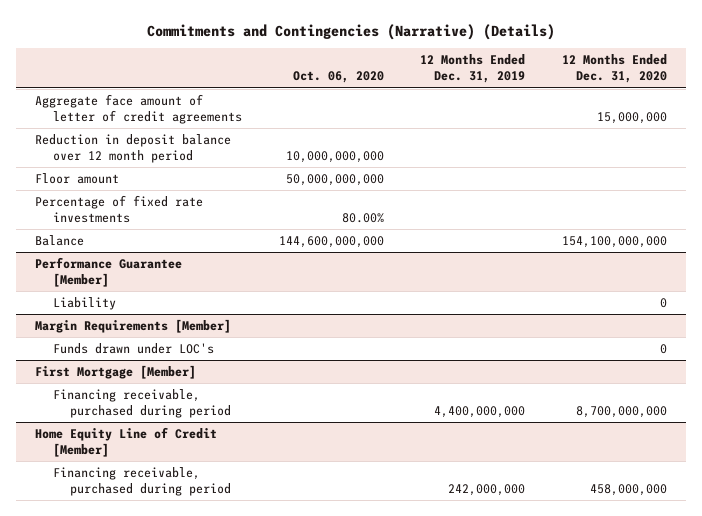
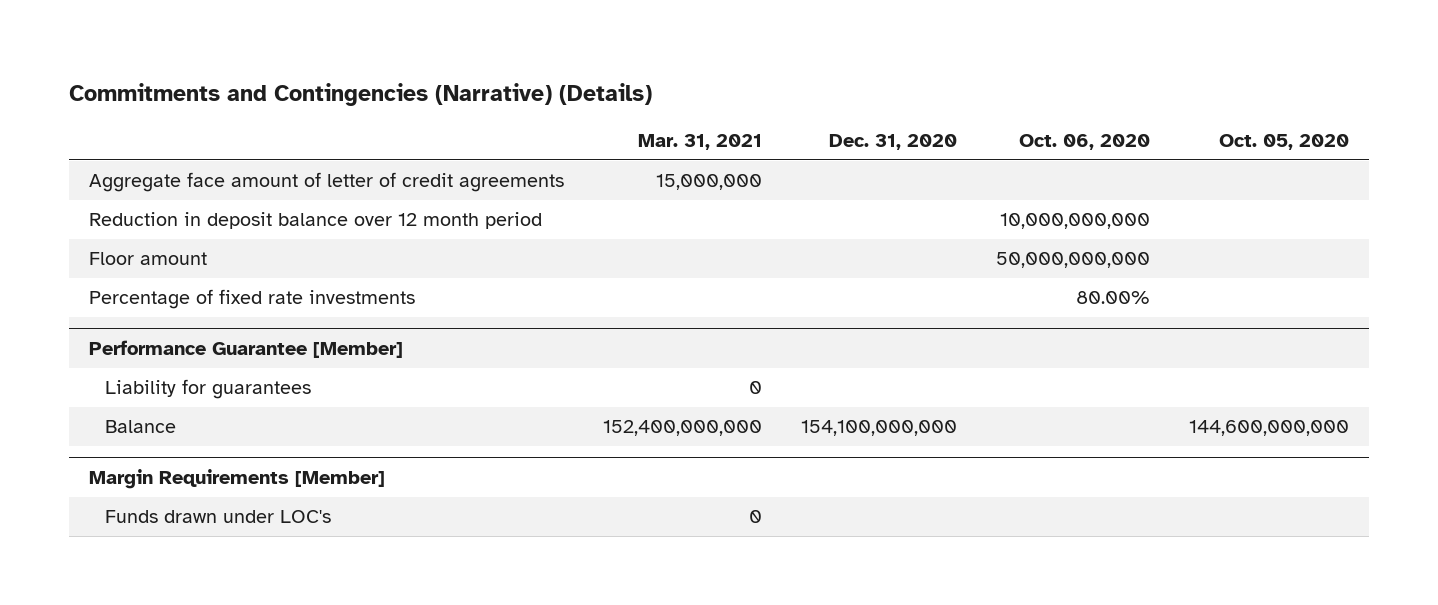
- | Oct. 06, 2020 | 12 Months Ended Dec. 31, 2019 | 12 Months Ended Dec. 31, 2020
+ | Mar. 31, 2021 | Dec. 31, 2020 | Oct. 06, 2020 | Oct. 05, 2020
- Balance | 144,600,000,000 | | 154,100,000,000
@ Performance Guarantee [Member]
- Liability | | | 0
+ Liability for guarantees | 0 | | |
+ Balance | 152,400,000,000 | 154,100,000,000 | | 144,600,000,000
- First Mortgage [Member]
- Financing receivable, purchased during period | | 4,400,000,000 | 8,700,000,000
- Home Equity Line of Credit [Member]
- Financing receivable, purchased during period | | 242,000,000 | 458,000,000

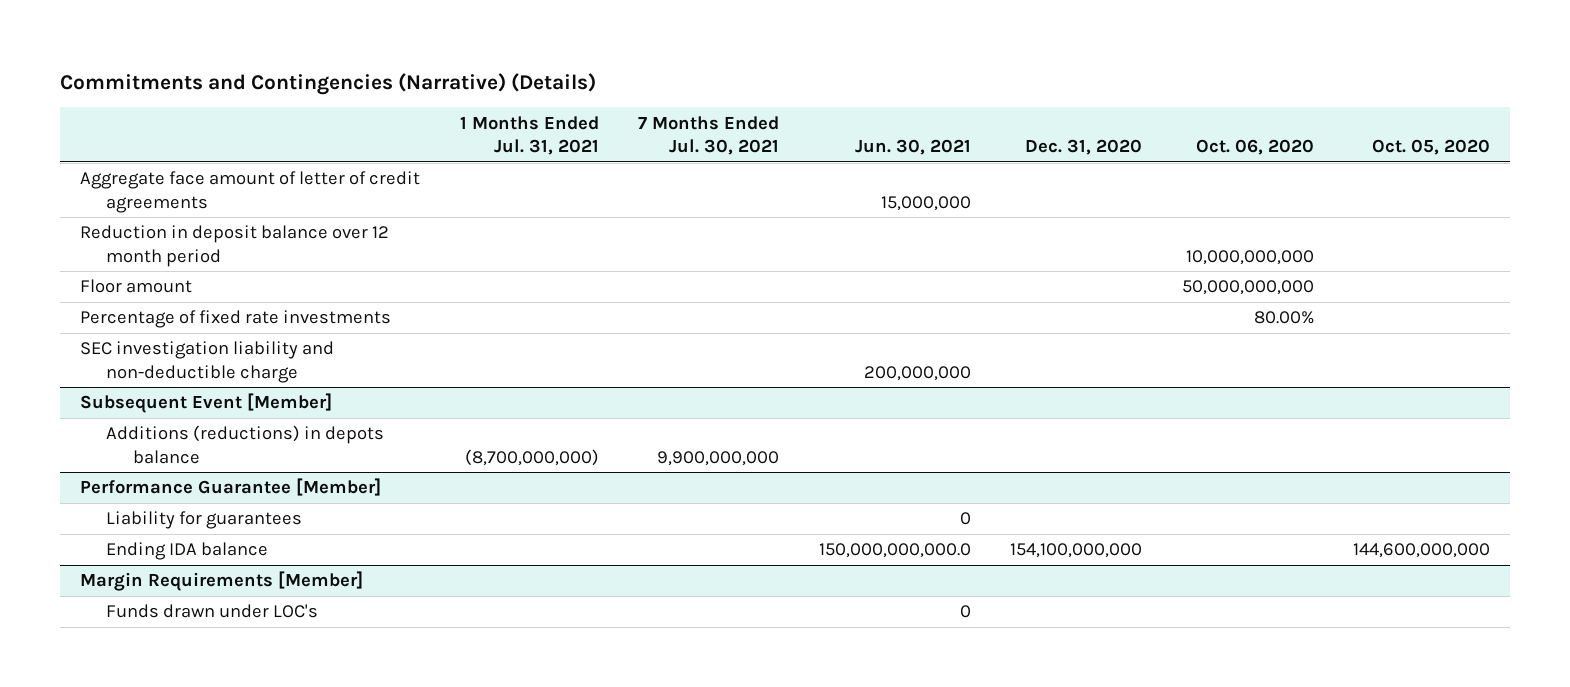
- | Mar. 31, 2021 | Dec. 31, 2020 | Oct. 06, 2020 | Oct. 05, 2020
+ | 1 Months Ended Jul. 31, 2021 | 7 Months Ended Jul. 30, 2021 | Jun. 30, 2021 | Dec. 31, 2020 | Oct. 06, 2020 | Oct. 05, 2020
+ SEC investigation liability and non-deductible charge | | | 200,000,000 | | |
+ Subsequent Event [Member]
+ Additions (reductions) in depots balance | (8,700,000,000) | 9,900,000,000 | | | |
@ Performance Guarantee [Member]
- Balance | 152,400,000,000 | 154,100,000,000 | | 144,600,000,000
+ Ending IDA balance | | | 150,000,000,000.0 | 154,100,000,000 | | 144,600,000,000

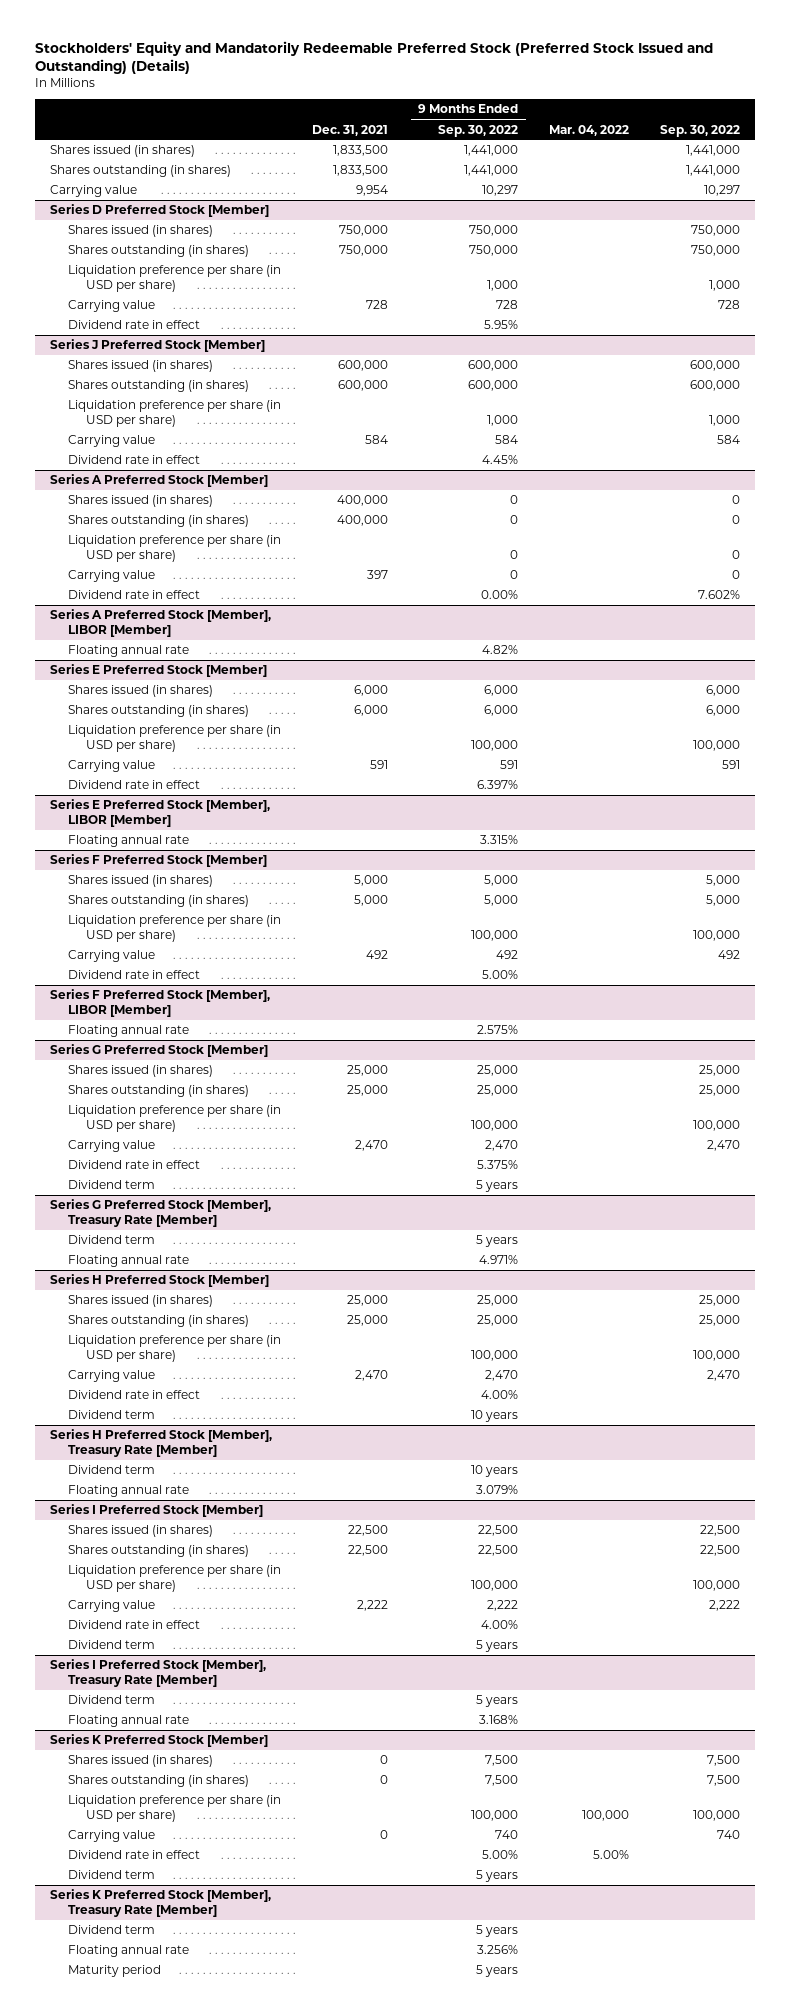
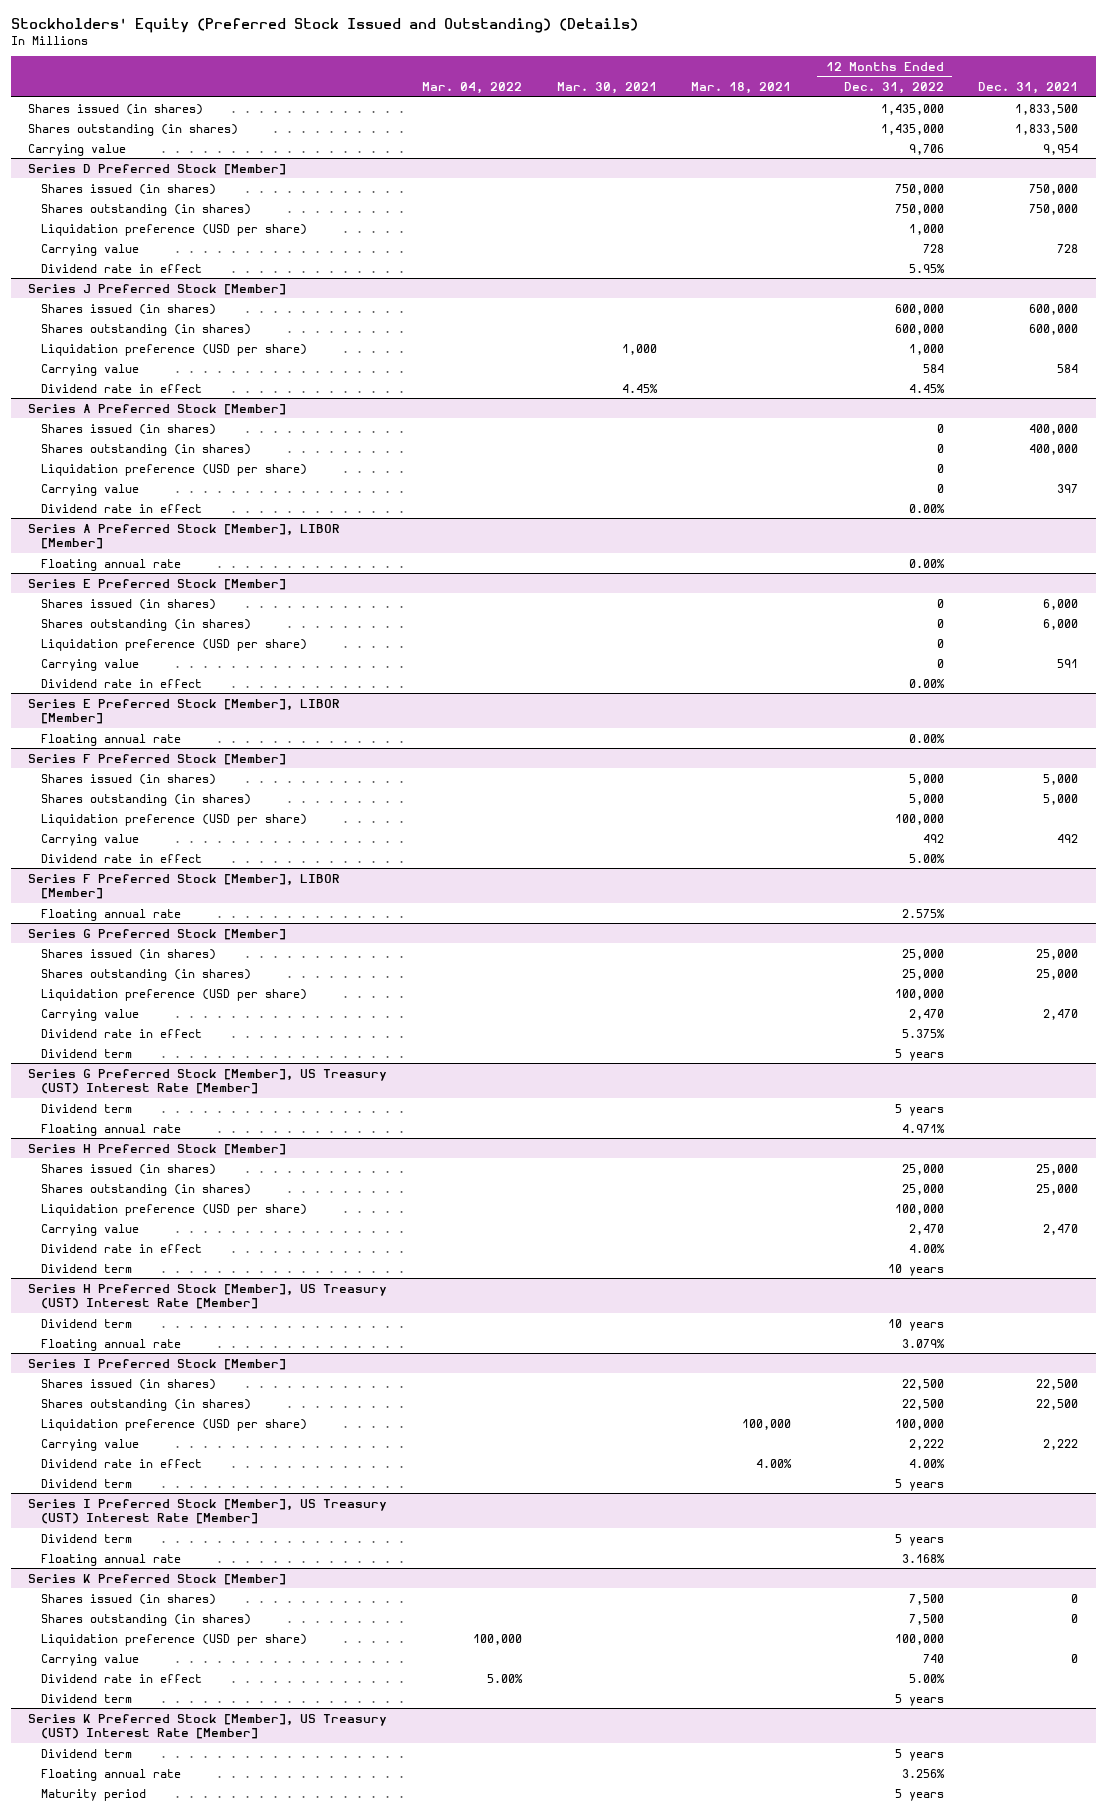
- Stockholders' Equity and Mandatorily Redeemable Preferred Stock (Preferred Stock Issued and Outstanding) (Details)
+ Stockholders' Equity (Preferred Stock Issued and Outstanding) (Details)
- | Dec. 31, 2021 | 9 Months Ended Sep. 30, 2022 | Mar. 04, 2022 | Sep. 30, 2022
+ | Mar. 04, 2022 | Mar. 30, 2021 | Mar. 18, 2021 | 12 Months Ended Dec. 31, 2022 | Dec. 31, 2021
@ Series D Preferred Stock [Member]
- Liquidation preference per share (in USD per share) | | 1,000 | | 1,000
+ Liquidation preference (USD per share) | | | | 1,000 |
@ Series J Preferred Stock [Member]
- Liquidation preference per share (in USD per share) | | 1,000 | | 1,000
+ Liquidation preference (USD per share) | | 1,000 | | 1,000 |
@ Series A Preferred Stock [Member]
- Liquidation preference per share (in USD per share) | | 0 | | 0
+ Liquidation preference (USD per share) | | | | 0 |
@ Series E Preferred Stock [Member]
- Liquidation preference per share (in USD per share) | | 100,000 | | 100,000
+ Liquidation preference (USD per share) | | | | 0 |
@ Series F Preferred Stock [Member]
- Liquidation preference per share (in USD per share) | | 100,000 | | 100,000
+ Liquidation preference (USD per share) | | | | 100,000 |
@ Series G Preferred Stock [Member]
- Liquidation preference per share (in USD per share) | | 100,000 | | 100,000
+ Liquidation preference (USD per share) | | | | 100,000 |
- Series G Preferred Stock [Member], Treasury Rate [Member]
+ Series G Preferred Stock [Member], US Treasury (UST) Interest Rate [Member]
@ Series H Preferred Stock [Member]
- Liquidation preference per share (in USD per share) | | 100,000 | | 100,000
+ Liquidation preference (USD per share) | | | | 100,000 |
- Series H Preferred Stock [Member], Treasury Rate [Member]
+ Series H Preferred Stock [Member], US Treasury (UST) Interest Rate [Member]
@ Series I Preferred Stock [Member]
- Liquidation preference per share (in USD per share) | | 100,000 | | 100,000
+ Liquidation preference (USD per share) | | | 100,000 | 100,000 |
- Series I Preferred Stock [Member], Treasury Rate [Member]
+ Series I Preferred Stock [Member], US Treasury (UST) Interest Rate [Member]
@ Series K Preferred Stock [Member]
- Liquidation preference per share (in USD per share) | | 100,000 | 100,000 | 100,000
+ Liquidation preference (USD per share) | 100,000 | | | 100,000 |
- Series K Preferred Stock [Member], Treasury Rate [Member]
+ Series K Preferred Stock [Member], US Treasury (UST) Interest Rate [Member]

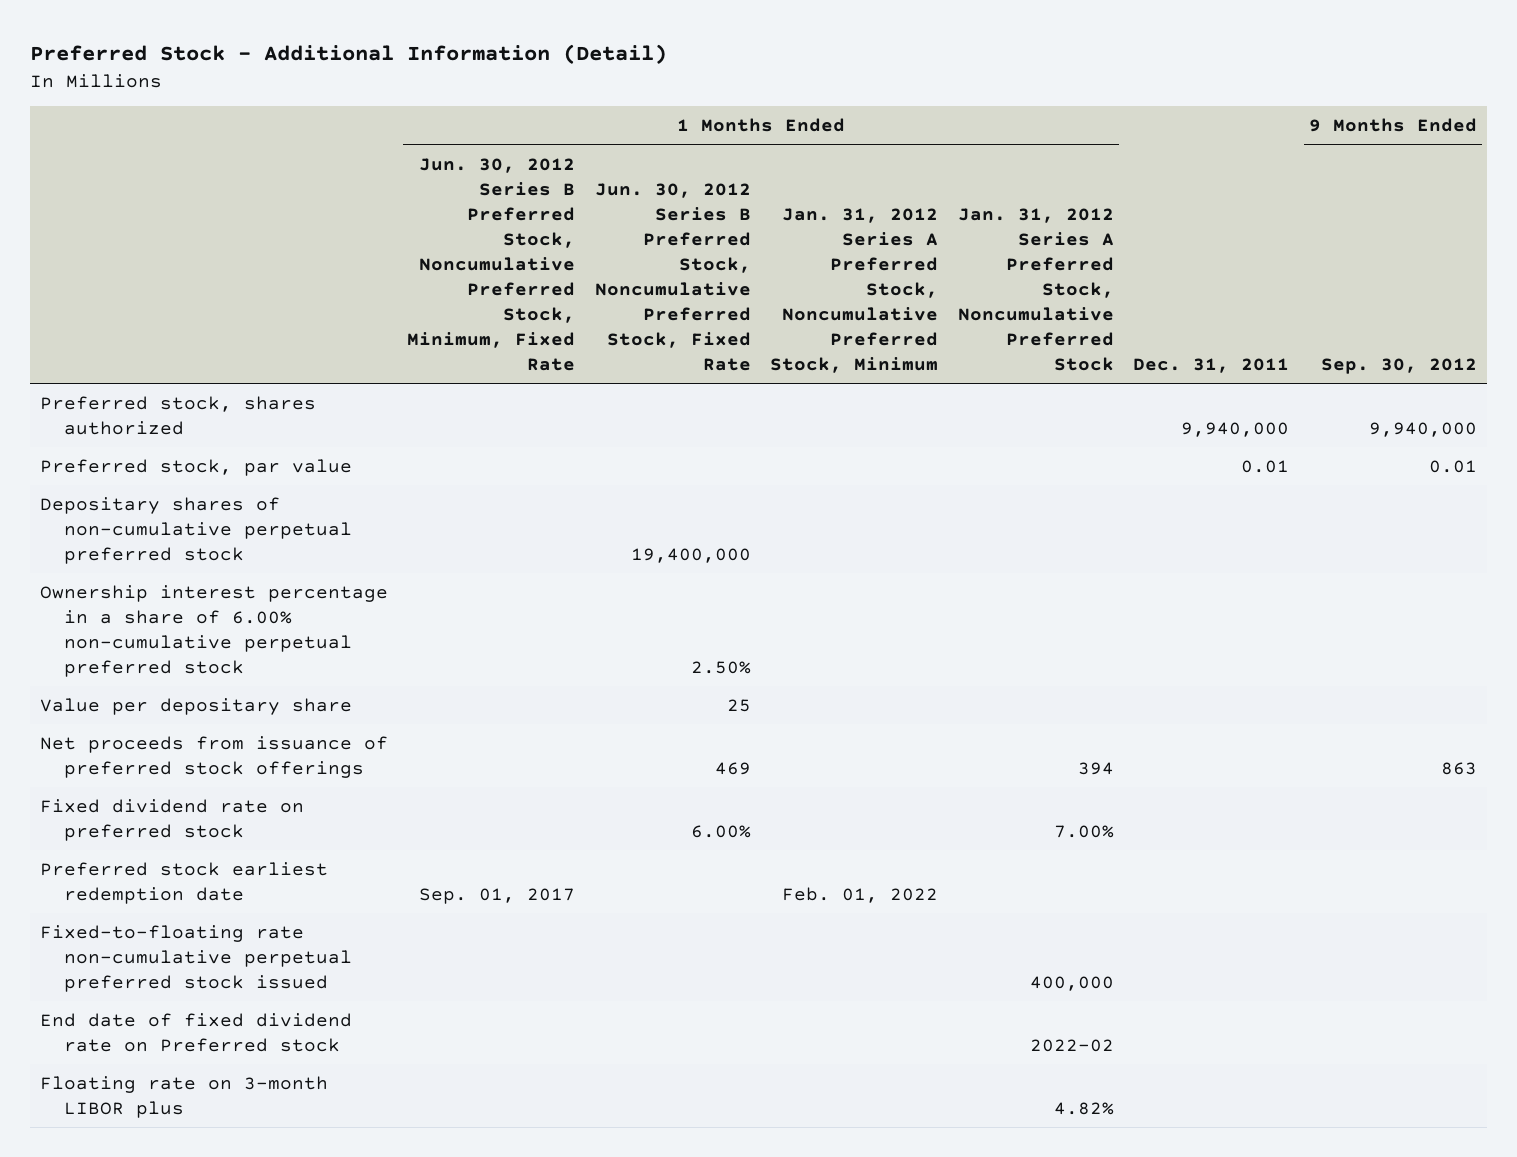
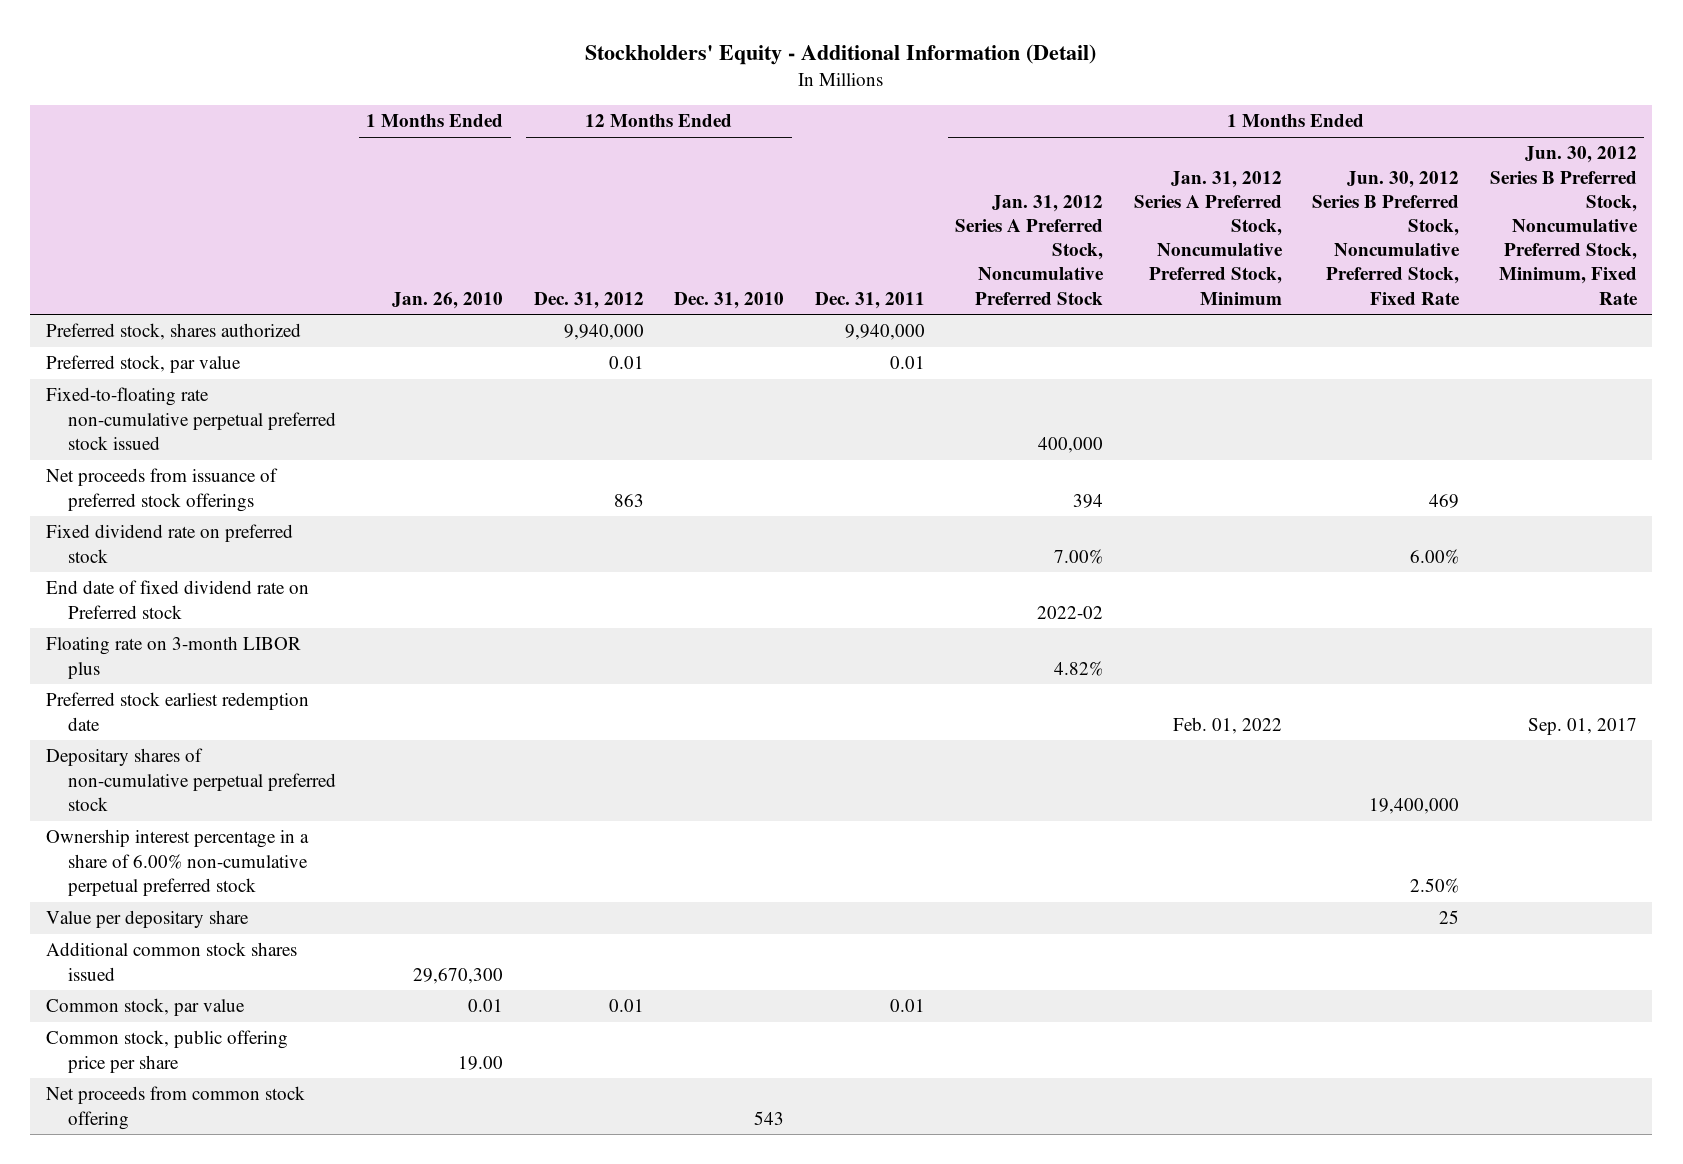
- Preferred Stock - Additional Information (Detail)
+ Stockholders' Equity - Additional Information (Detail)
- | 1 Months Ended Jun. 30, 2012 Series B Preferred Stock, Noncumulative Preferred Stock, Minimum, Fixed Rate | 1 Months Ended Jun. 30, 2012 Series B Preferred Stock, Noncumulative Preferred Stock, Fixed Rate | 1 Months Ended Jan. 31, 2012 Series A Preferred Stock, Noncumulative Preferred Stock, Minimum | 1 Months Ended Jan. 31, 2012 Series A Preferred Stock, Noncumulative Preferred Stock | Dec. 31, 2011 | 9 Months Ended Sep. 30, 2012
+ | 1 Months Ended Jan. 26, 2010 | 12 Months Ended Dec. 31, 2012 | 12 Months Ended Dec. 31, 2010 | Dec. 31, 2011 | 1 Months Ended Jan. 31, 2012 Series A Preferred Stock, Noncumulative Preferred Stock | 1 Months Ended Jan. 31, 2012 Series A Preferred Stock, Noncumulative Preferred Stock, Minimum | 1 Months Ended Jun. 30, 2012 Series B Preferred Stock, Noncumulative Preferred Stock, Fixed Rate | 1 Months Ended Jun. 30, 2012 Series B Preferred Stock, Noncumulative Preferred Stock, Minimum, Fixed Rate
moved up: Fixed-to-floating rate non-cumulative perpetual preferred stock issued | | | | | 400,000 | | |
moved down: Preferred stock earliest redemption date | | | | | | Feb. 01, 2022 | | Sep. 01, 2017
moved down: Depositary shares of non-cumulative perpetual preferred stock | | | | | | | 19,400,000 |
moved down: Ownership interest percentage in a share of 6.00% non-cumulative perpetual preferred stock | | | | | | | 2.50% |
moved down: Value per depositary share | | | | | | | 25 |
+ Additional common stock shares issued | 29,670,300 | | | | | | |
+ Common stock, par value | 0.01 | 0.01 | | 0.01 | | | |
+ Common stock, public offering price per share | 19.00 | | | | | | |
+ Net proceeds from common stock offering | | | 543 | | | | |

